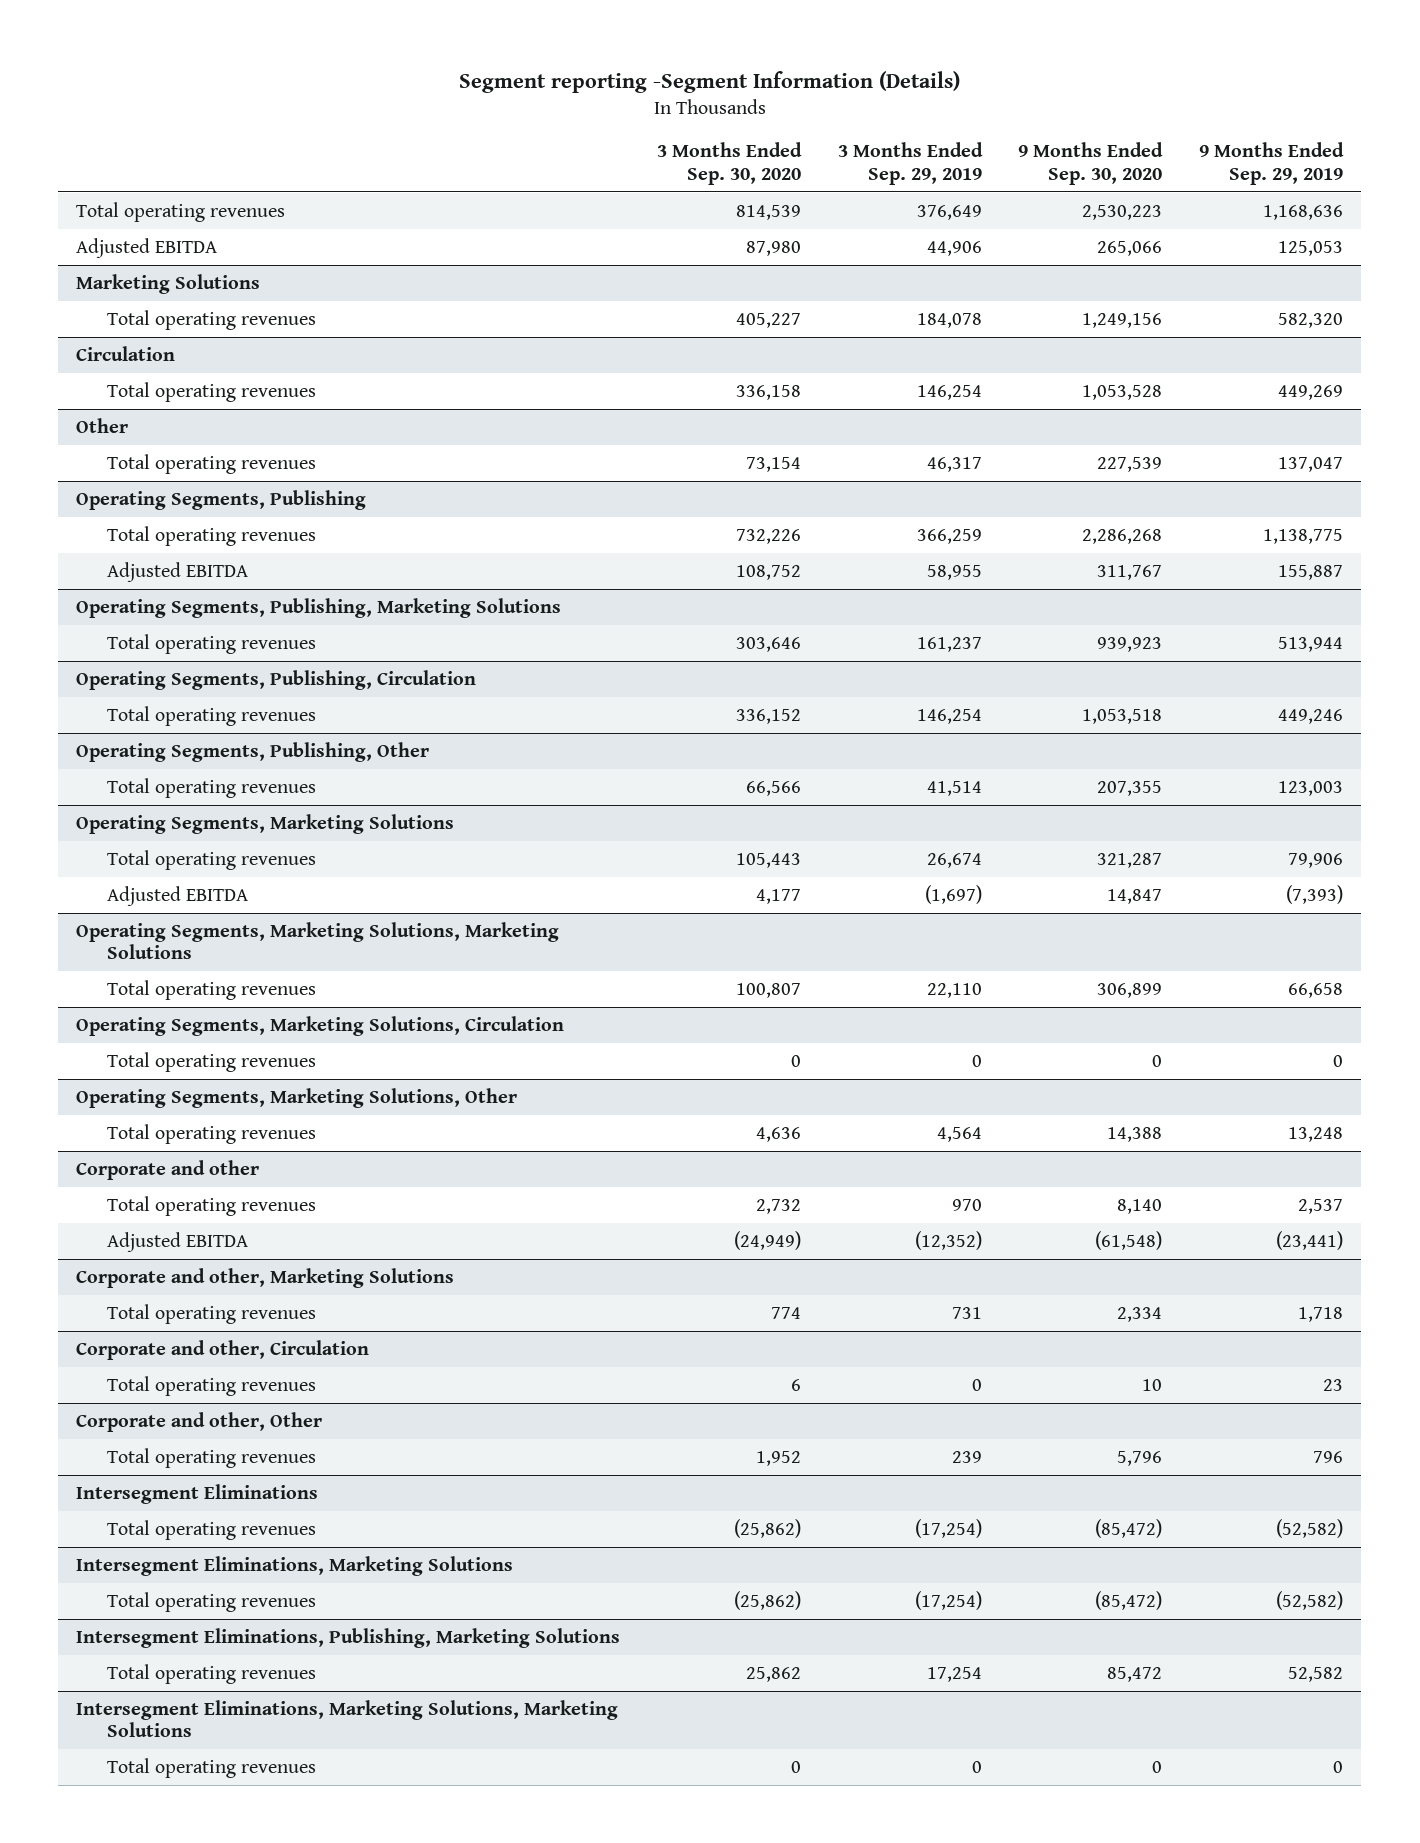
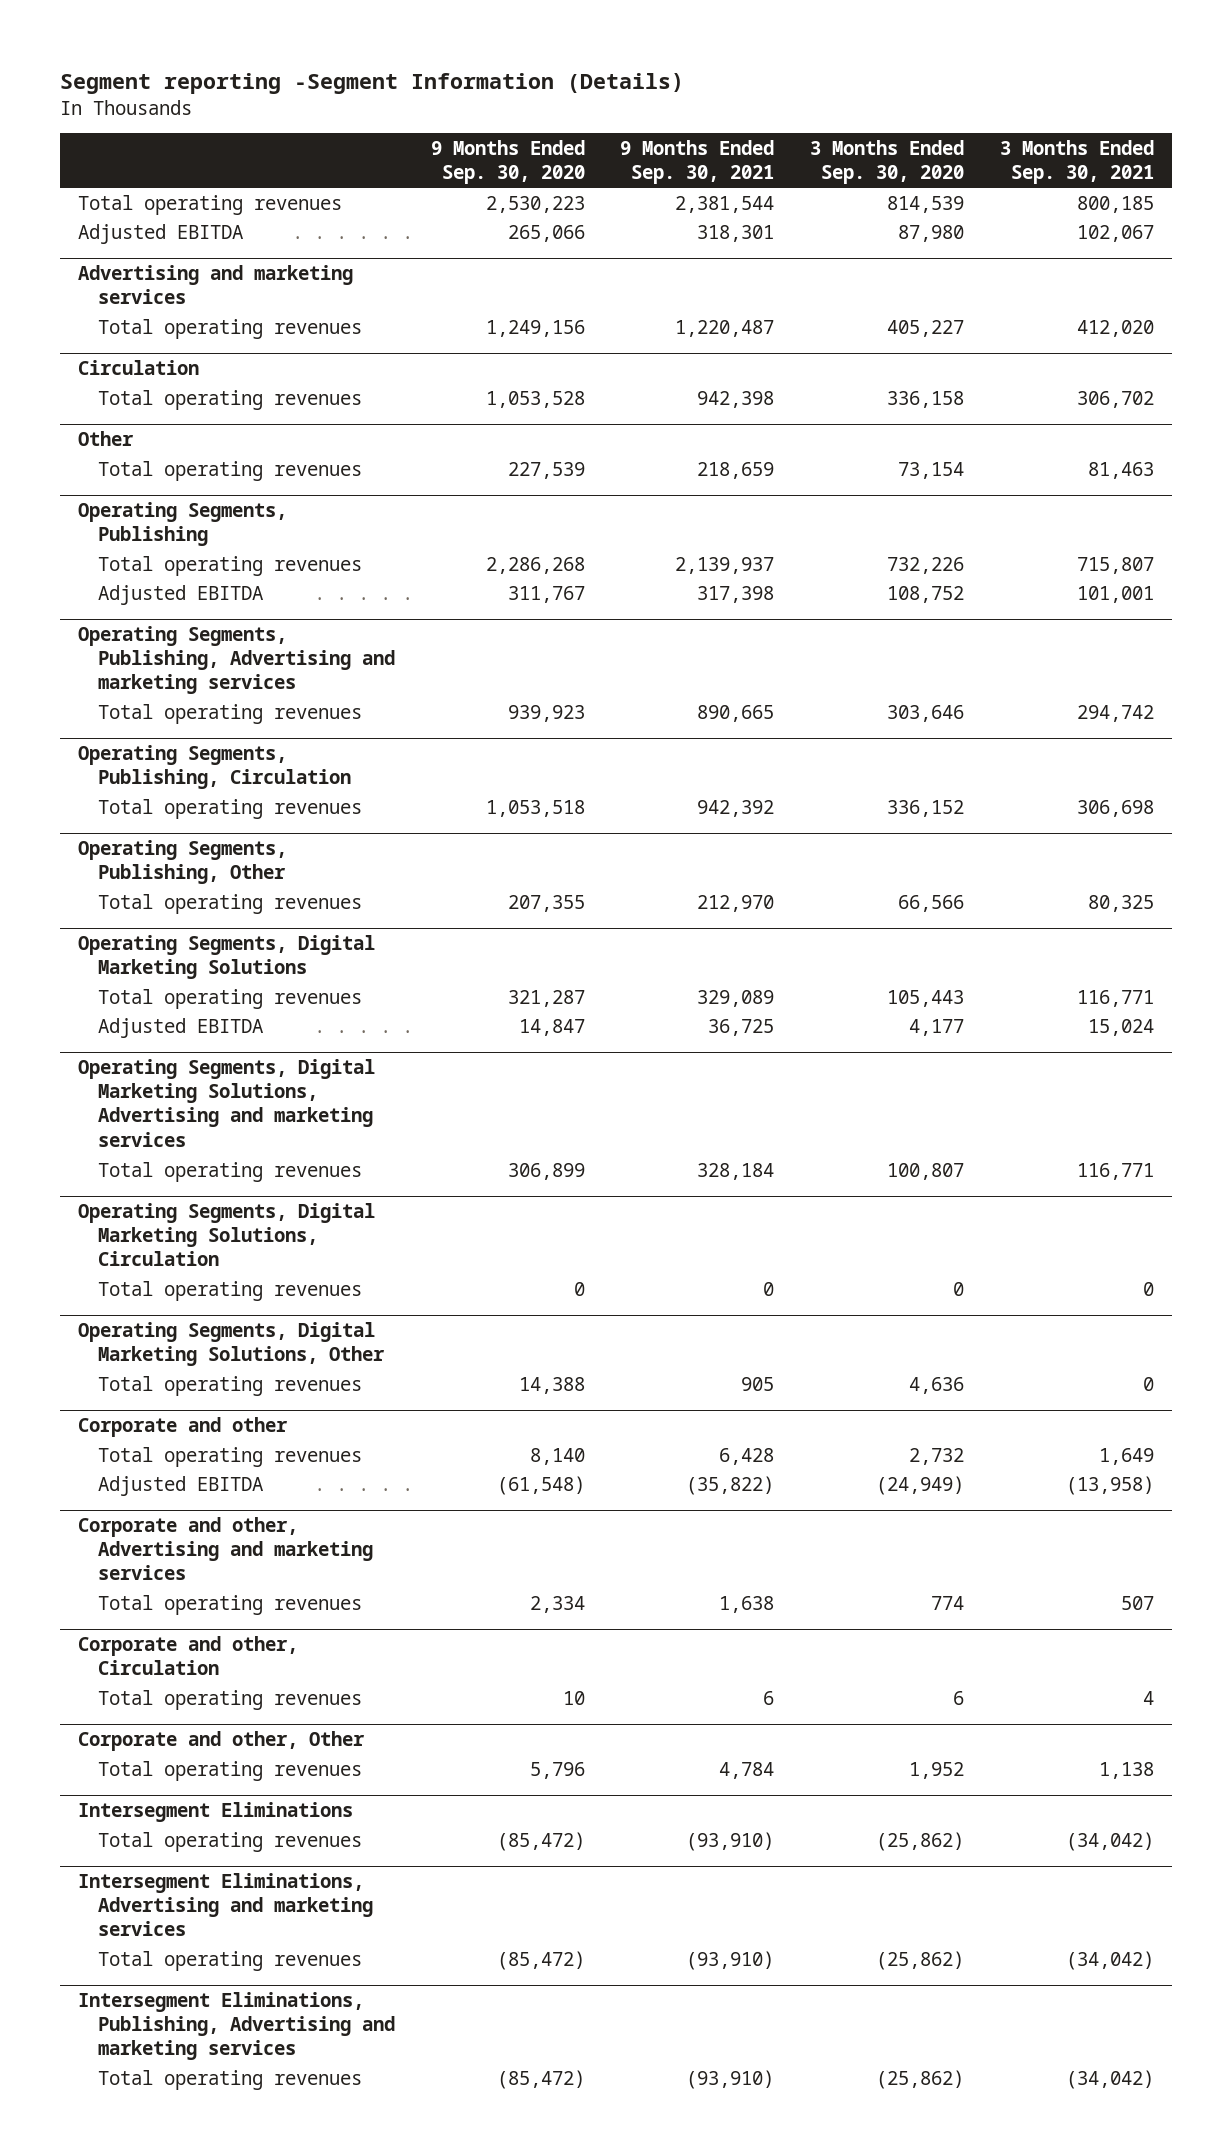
- | 3 Months Ended Sep. 30, 2020 | 3 Months Ended Sep. 29, 2019 | 9 Months Ended Sep. 30, 2020 | 9 Months Ended Sep. 29, 2019
+ | 9 Months Ended Sep. 30, 2020 | 9 Months Ended Sep. 30, 2021 | 3 Months Ended Sep. 30, 2020 | 3 Months Ended Sep. 30, 2021
- Marketing Solutions
+ Advertising and marketing services
- Operating Segments, Publishing, Marketing Solutions
+ Operating Segments, Publishing, Advertising and marketing services
- Operating Segments, Marketing Solutions
+ Operating Segments, Digital Marketing Solutions
- Operating Segments, Marketing Solutions, Marketing Solutions
+ Operating Segments, Digital Marketing Solutions, Advertising and marketing services
- Operating Segments, Marketing Solutions, Circulation
+ Operating Segments, Digital Marketing Solutions, Circulation
- Operating Segments, Marketing Solutions, Other
+ Operating Segments, Digital Marketing Solutions, Other
- Corporate and other, Marketing Solutions
+ Corporate and other, Advertising and marketing services
- Intersegment Eliminations, Marketing Solutions
+ Intersegment Eliminations, Advertising and marketing services
- Intersegment Eliminations, Publishing, Marketing Solutions
- Total operating revenues | 25,862 | 17,254 | 85,472 | 52,582
- Intersegment Eliminations, Marketing Solutions, Marketing Solutions
- Total operating revenues | 0 | 0 | 0 | 0
+ Intersegment Eliminations, Publishing, Advertising and marketing services
+ Total operating revenues | (85,472) | (93,910) | (25,862) | (34,042)

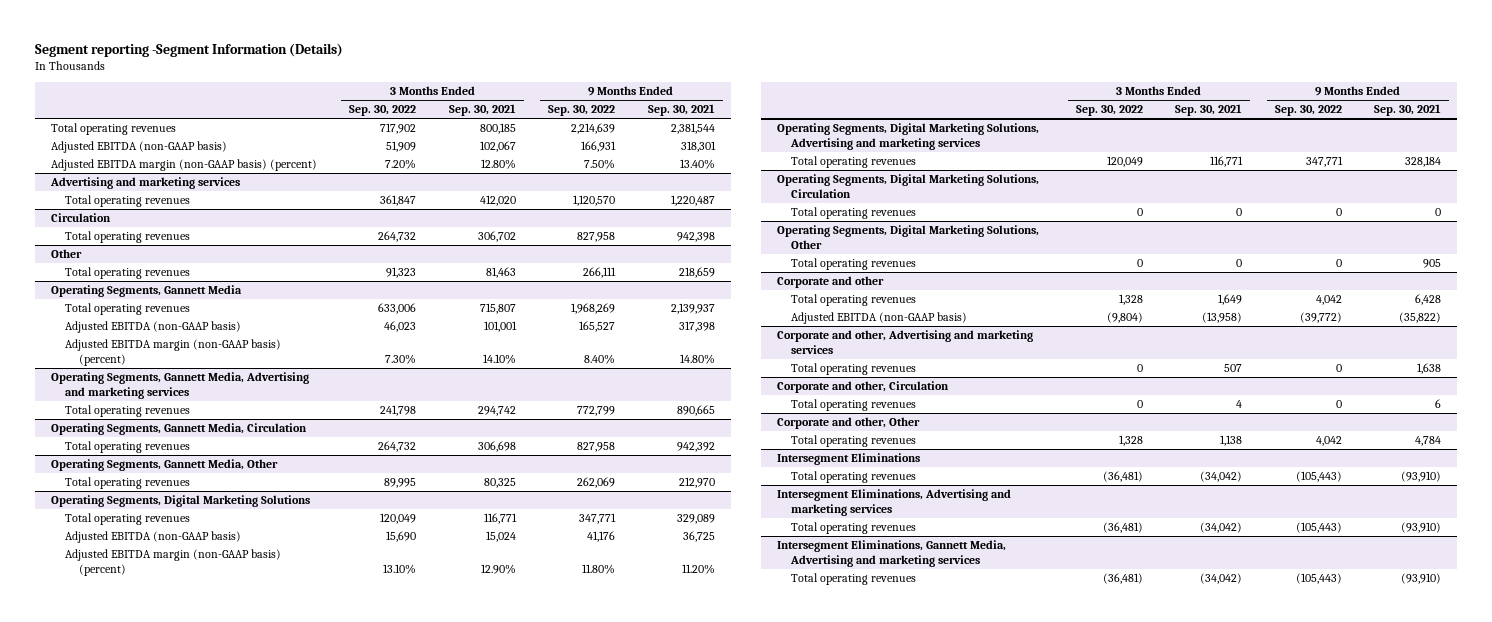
- | 9 Months Ended Sep. 30, 2020 | 9 Months Ended Sep. 30, 2021 | 3 Months Ended Sep. 30, 2020 | 3 Months Ended Sep. 30, 2021
+ | 3 Months Ended Sep. 30, 2022 | 3 Months Ended Sep. 30, 2021 | 9 Months Ended Sep. 30, 2022 | 9 Months Ended Sep. 30, 2021
- Adjusted EBITDA | 265,066 | 318,301 | 87,980 | 102,067
+ Adjusted EBITDA (non-GAAP basis) | 51,909 | 102,067 | 166,931 | 318,301
+ Adjusted EBITDA margin (non-GAAP basis) (percent) | 7.20% | 12.80% | 7.50% | 13.40%
- Operating Segments, Publishing
+ Operating Segments, Gannett Media
- Adjusted EBITDA | 311,767 | 317,398 | 108,752 | 101,001
- Operating Segments, Publishing, Advertising and marketing services
+ Adjusted EBITDA (non-GAAP basis) | 46,023 | 101,001 | 165,527 | 317,398
+ Adjusted EBITDA margin (non-GAAP basis) (percent) | 7.30% | 14.10% | 8.40% | 14.80%
+ Operating Segments, Gannett Media, Advertising and marketing services
- Operating Segments, Publishing, Circulation
+ Operating Segments, Gannett Media, Circulation
- Operating Segments, Publishing, Other
+ Operating Segments, Gannett Media, Other
@ Operating Segments, Digital Marketing Solutions
- Adjusted EBITDA | 14,847 | 36,725 | 4,177 | 15,024
+ Adjusted EBITDA (non-GAAP basis) | 15,690 | 15,024 | 41,176 | 36,725
+ Adjusted EBITDA margin (non-GAAP basis) (percent) | 13.10% | 12.90% | 11.80% | 11.20%
@ Corporate and other
- Adjusted EBITDA | (61,548) | (35,822) | (24,949) | (13,958)
+ Adjusted EBITDA (non-GAAP basis) | (9,804) | (13,958) | (39,772) | (35,822)
- Intersegment Eliminations, Publishing, Advertising and marketing services
+ Intersegment Eliminations, Gannett Media, Advertising and marketing services

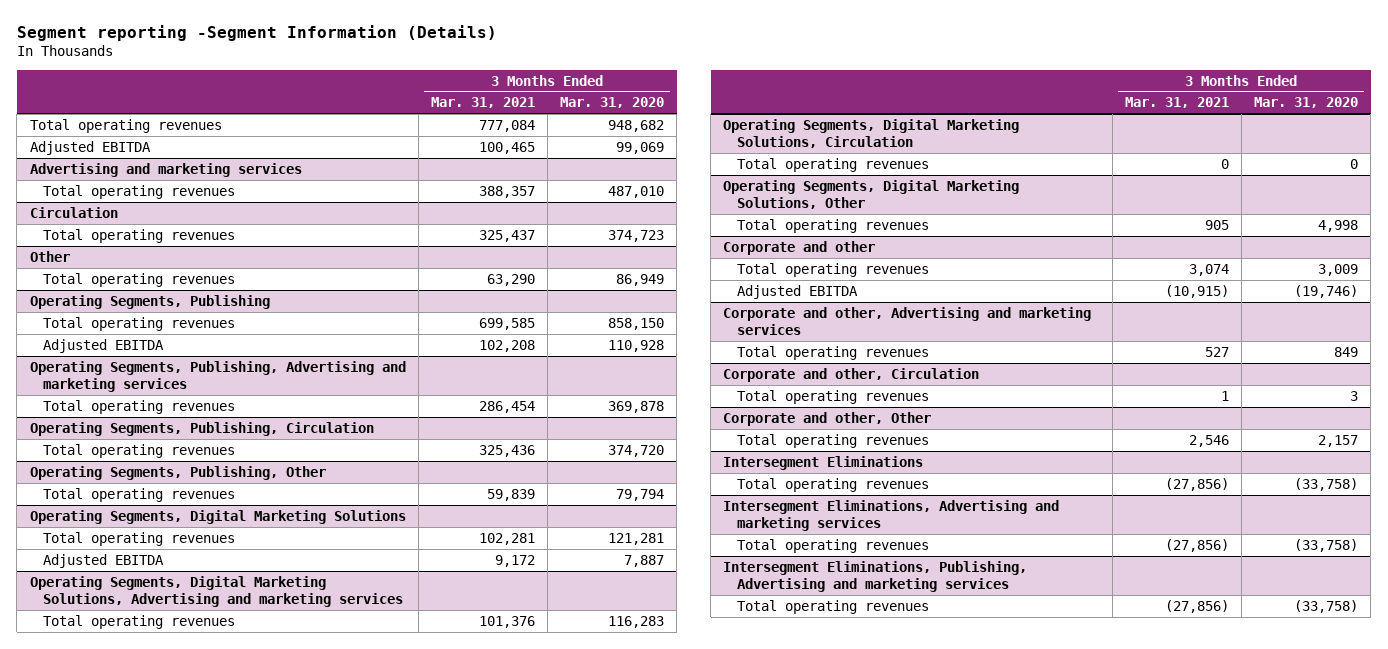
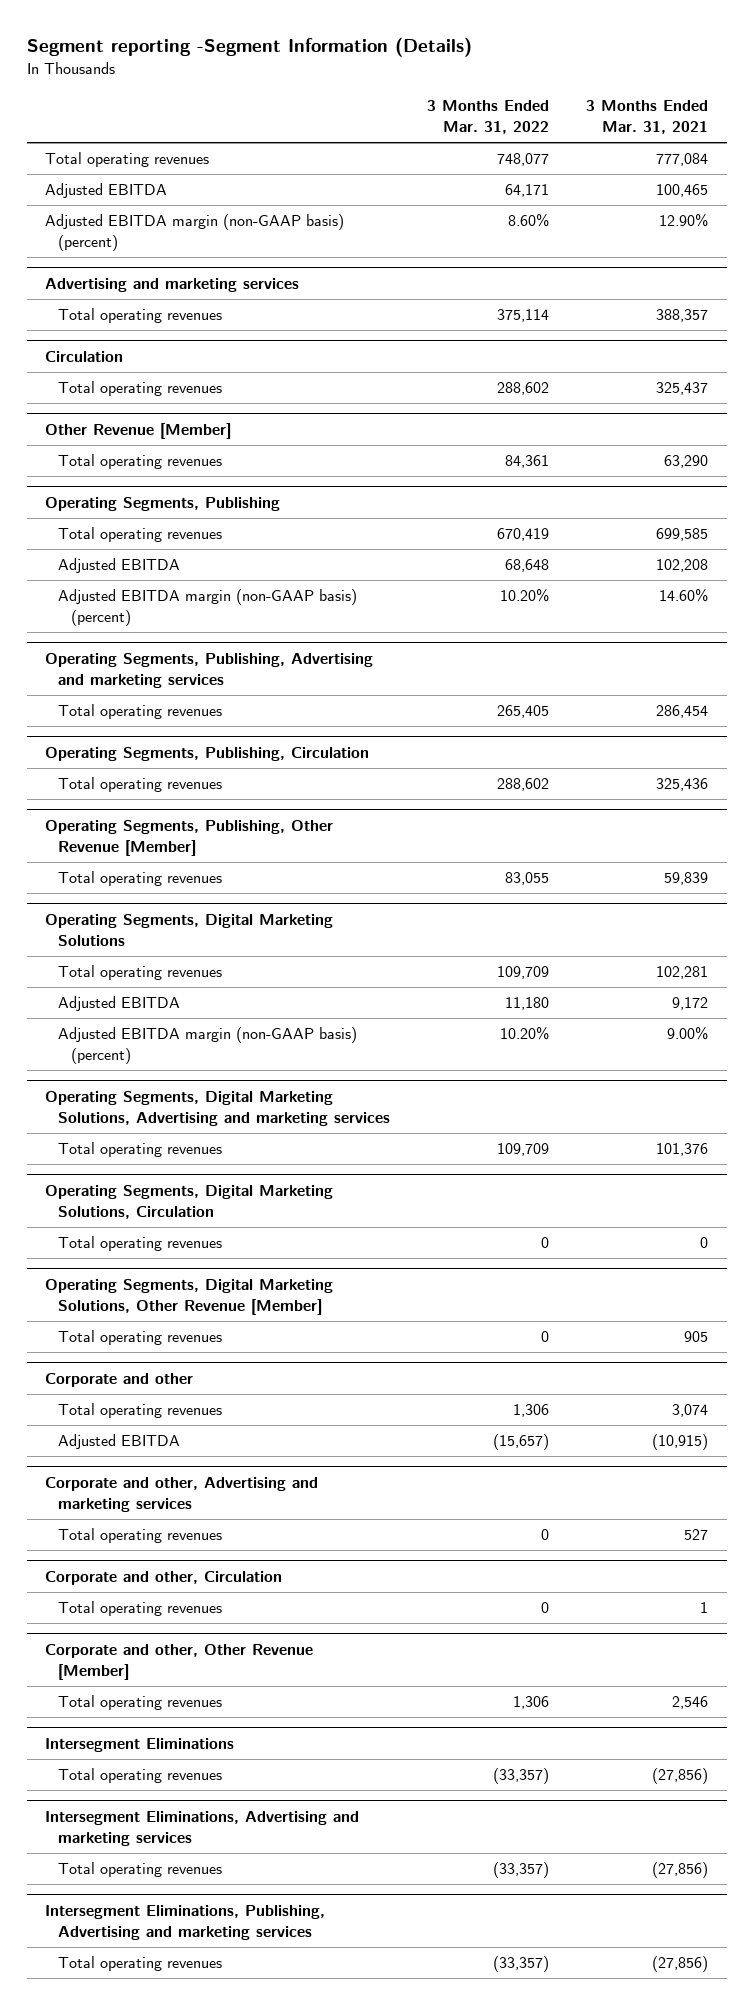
- | 3 Months Ended Mar. 31, 2021 | 3 Months Ended Mar. 31, 2020
+ | 3 Months Ended Mar. 31, 2022 | 3 Months Ended Mar. 31, 2021
+ Adjusted EBITDA margin (non-GAAP basis) (percent) | 8.60% | 12.90%
- Other
+ Other Revenue [Member]
@ Operating Segments, Publishing
+ Adjusted EBITDA margin (non-GAAP basis) (percent) | 10.20% | 14.60%
- Operating Segments, Publishing, Other
+ Operating Segments, Publishing, Other Revenue [Member]
@ Operating Segments, Digital Marketing Solutions
+ Adjusted EBITDA margin (non-GAAP basis) (percent) | 10.20% | 9.00%
- Operating Segments, Digital Marketing Solutions, Other
+ Operating Segments, Digital Marketing Solutions, Other Revenue [Member]
- Corporate and other, Other
+ Corporate and other, Other Revenue [Member]

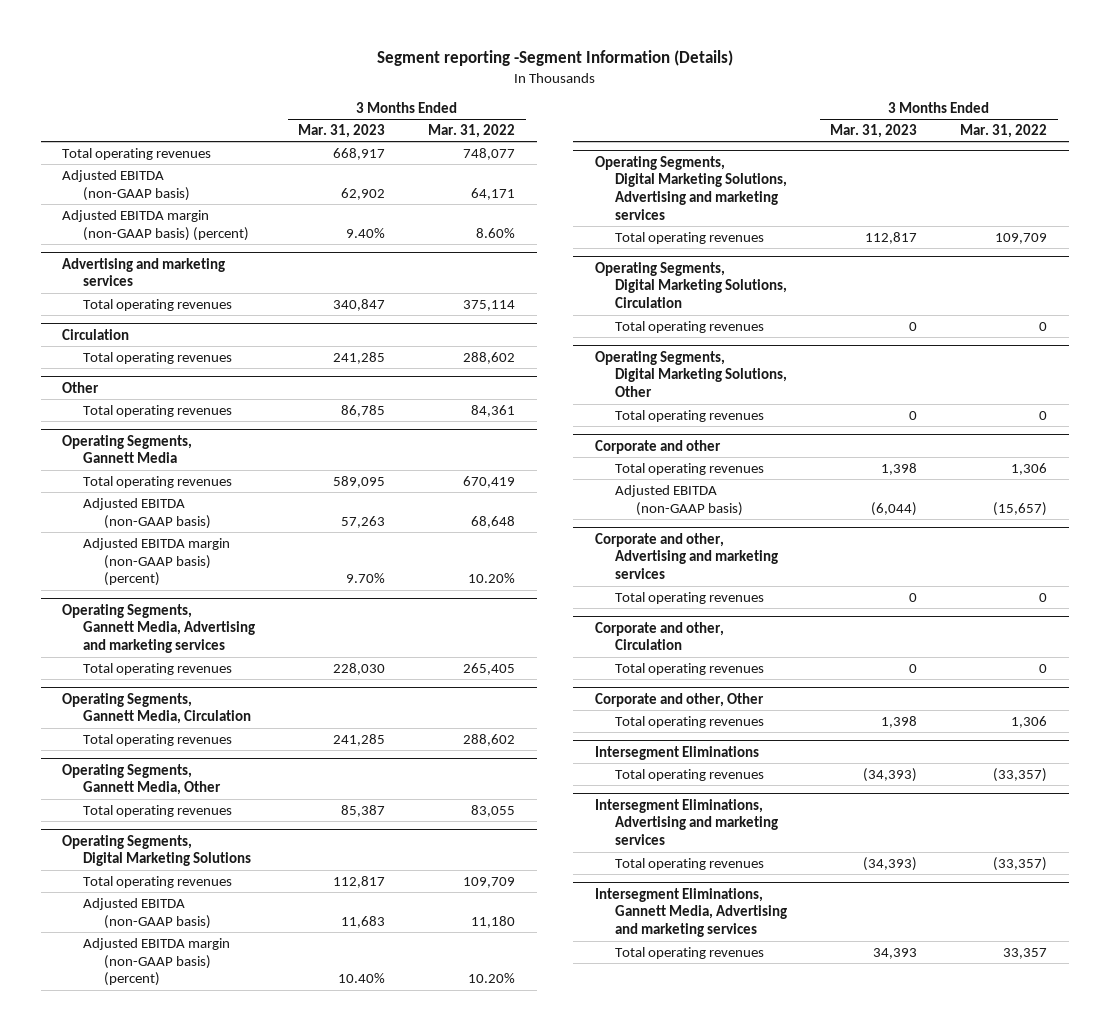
- | 3 Months Ended Mar. 31, 2022 | 3 Months Ended Mar. 31, 2021
+ | 3 Months Ended Mar. 31, 2023 | 3 Months Ended Mar. 31, 2022
- Adjusted EBITDA | 64,171 | 100,465
+ Adjusted EBITDA (non-GAAP basis) | 62,902 | 64,171
- Other Revenue [Member]
+ Other
- Operating Segments, Publishing
+ Operating Segments, Gannett Media
- Adjusted EBITDA | 68,648 | 102,208
+ Adjusted EBITDA (non-GAAP basis) | 57,263 | 68,648
- Operating Segments, Publishing, Advertising and marketing services
+ Operating Segments, Gannett Media, Advertising and marketing services
- Operating Segments, Publishing, Circulation
+ Operating Segments, Gannett Media, Circulation
- Operating Segments, Publishing, Other Revenue [Member]
+ Operating Segments, Gannett Media, Other
@ Operating Segments, Digital Marketing Solutions
- Adjusted EBITDA | 11,180 | 9,172
+ Adjusted EBITDA (non-GAAP basis) | 11,683 | 11,180
- Operating Segments, Digital Marketing Solutions, Other Revenue [Member]
+ Operating Segments, Digital Marketing Solutions, Other
@ Corporate and other
- Adjusted EBITDA | (15,657) | (10,915)
+ Adjusted EBITDA (non-GAAP basis) | (6,044) | (15,657)
- Corporate and other, Other Revenue [Member]
+ Corporate and other, Other
- Intersegment Eliminations, Publishing, Advertising and marketing services
- Total operating revenues | (33,357) | (27,856)
+ Intersegment Eliminations, Gannett Media, Advertising and marketing services
+ Total operating revenues | 34,393 | 33,357

